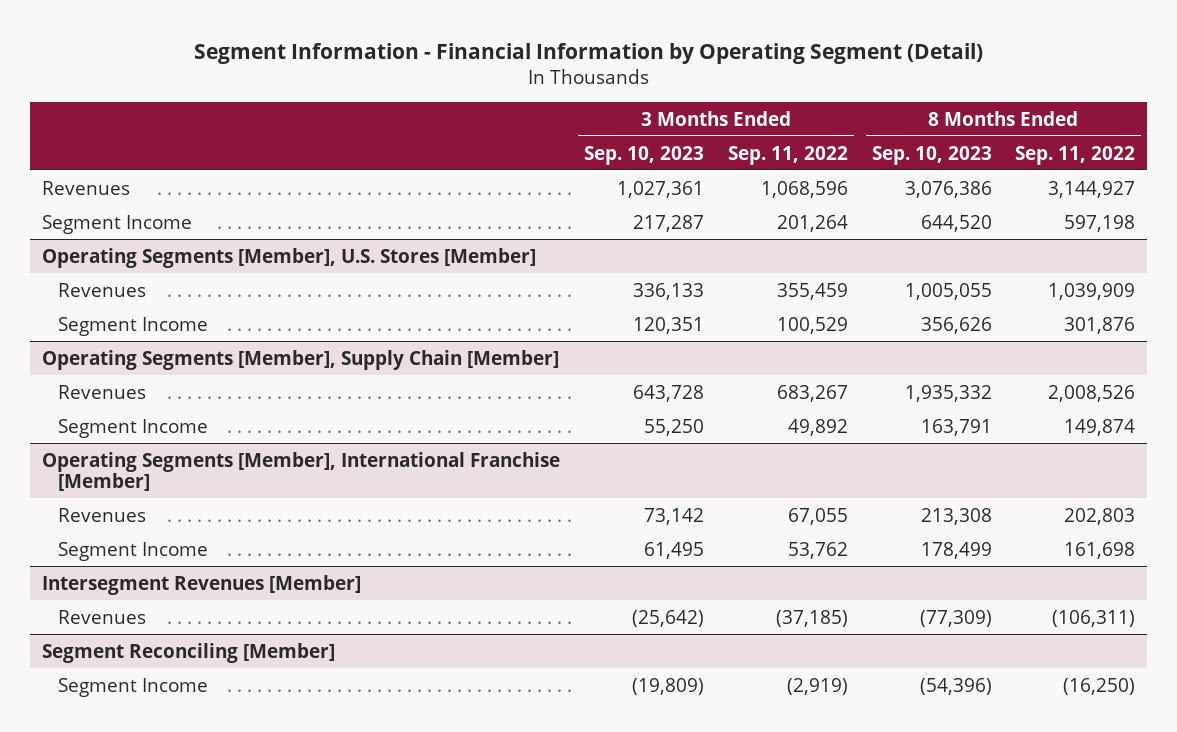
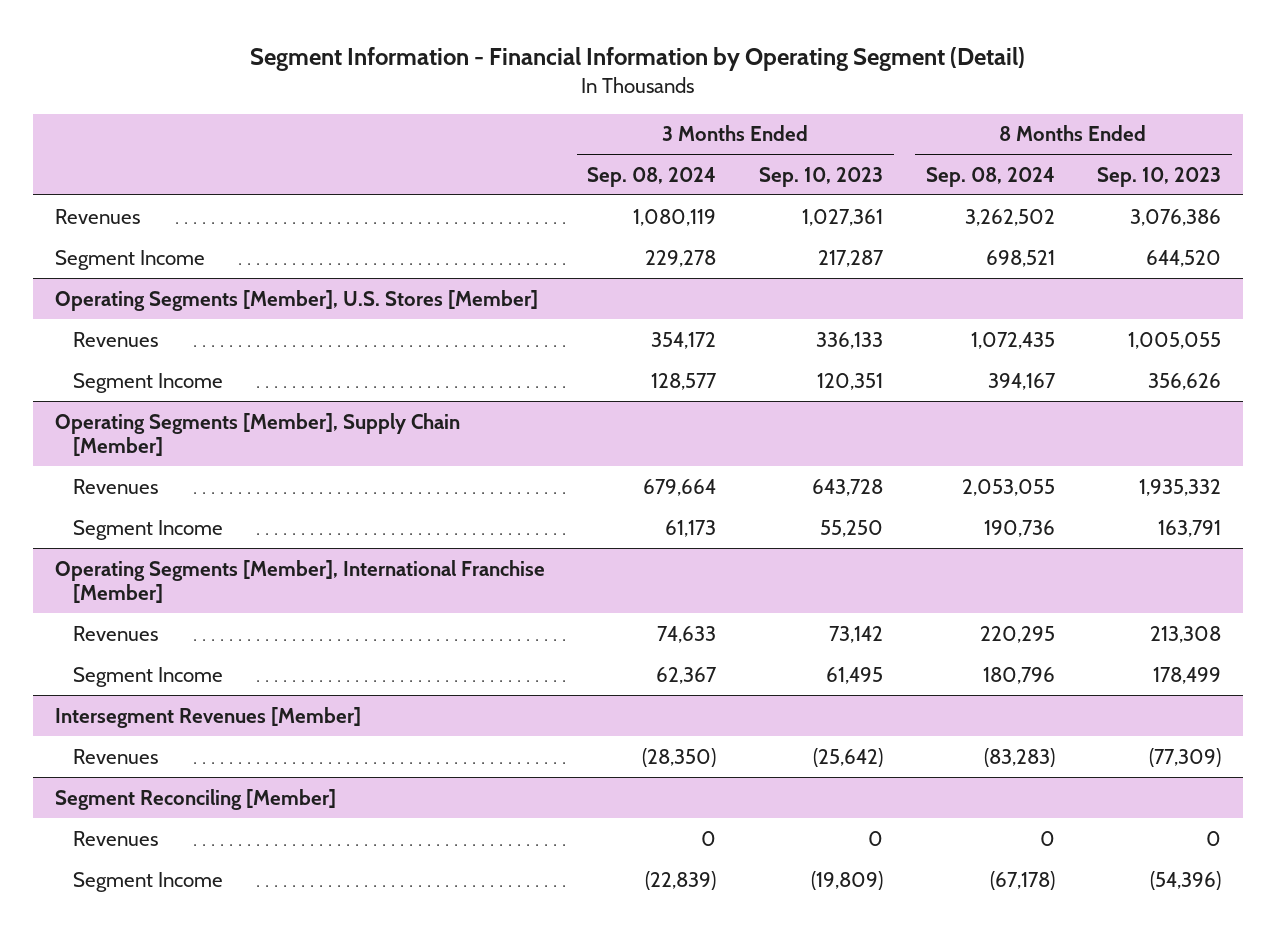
- | 3 Months Ended Sep. 10, 2023 | 3 Months Ended Sep. 11, 2022 | 8 Months Ended Sep. 10, 2023 | 8 Months Ended Sep. 11, 2022
+ | 3 Months Ended Sep. 08, 2024 | 3 Months Ended Sep. 10, 2023 | 8 Months Ended Sep. 08, 2024 | 8 Months Ended Sep. 10, 2023
@ Segment Reconciling [Member]
+ Revenues | 0 | 0 | 0 | 0

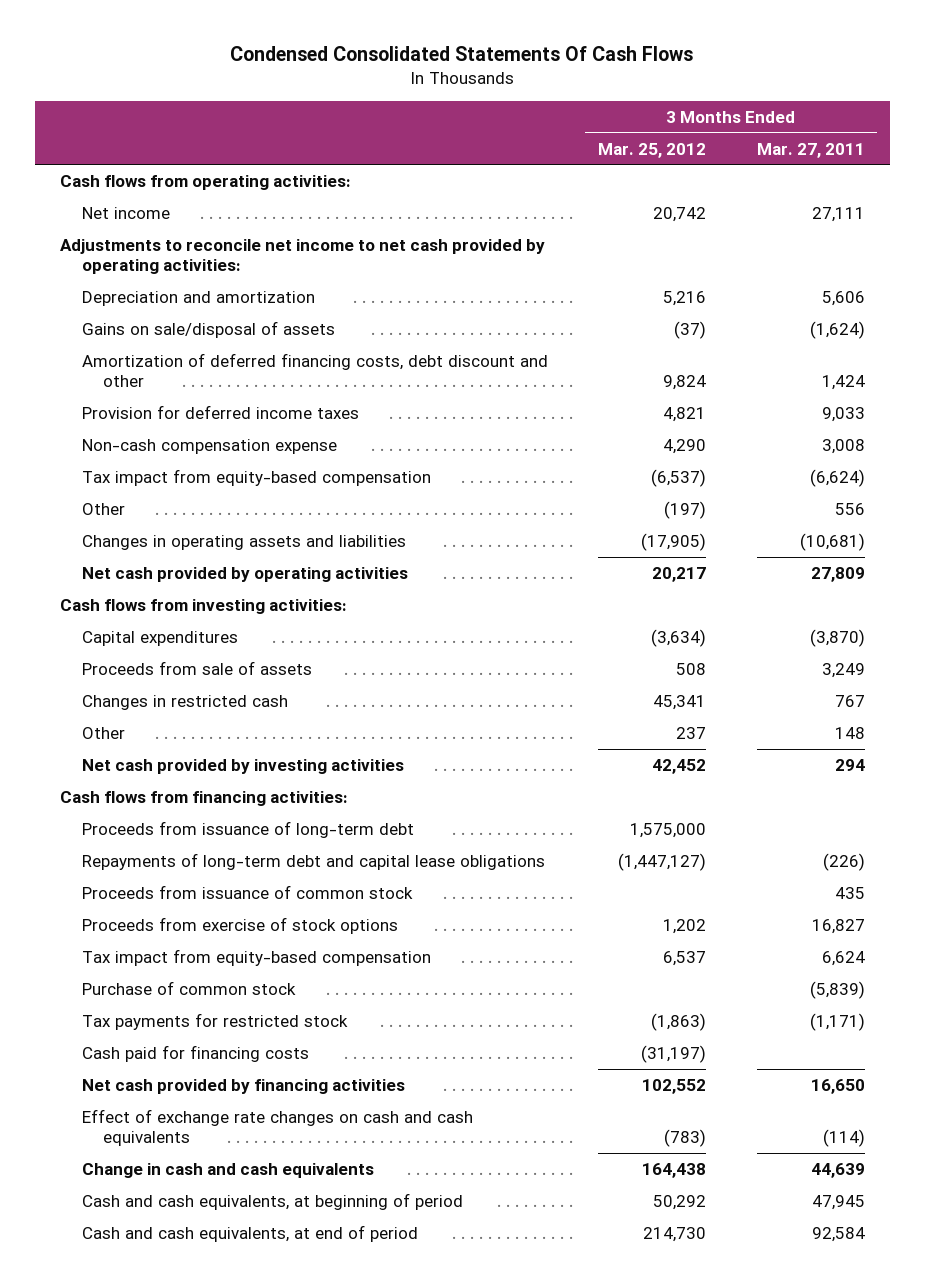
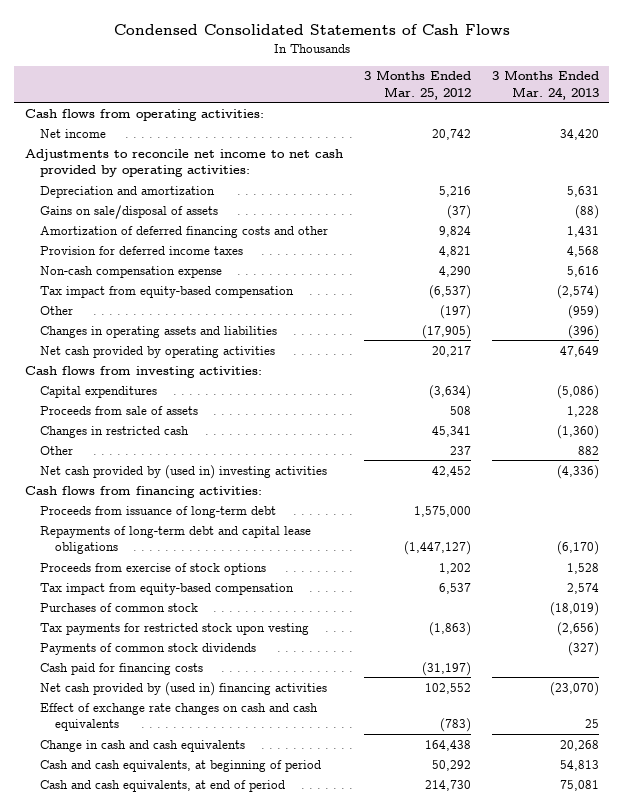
- Condensed Consolidated Statements Of Cash Flows
+ Condensed Consolidated Statements of Cash Flows
- | 3 Months Ended Mar. 25, 2012 | 3 Months Ended Mar. 27, 2011
+ | 3 Months Ended Mar. 25, 2012 | 3 Months Ended Mar. 24, 2013
- Amortization of deferred financing costs, debt discount and other | 9,824 | 1,424
+ Amortization of deferred financing costs and other | 9,824 | 1,431
- Net cash provided by investing activities | 42,452 | 294
+ Net cash provided by (used in) investing activities | 42,452 | (4,336)
- Proceeds from issuance of common stock | | 435
- Purchase of common stock | | (5,839)
- Tax payments for restricted stock | (1,863) | (1,171)
+ Purchases of common stock | | (18,019)
+ Tax payments for restricted stock upon vesting | (1,863) | (2,656)
+ Payments of common stock dividends | | (327)
- Net cash provided by financing activities | 102,552 | 16,650
+ Net cash provided by (used in) financing activities | 102,552 | (23,070)

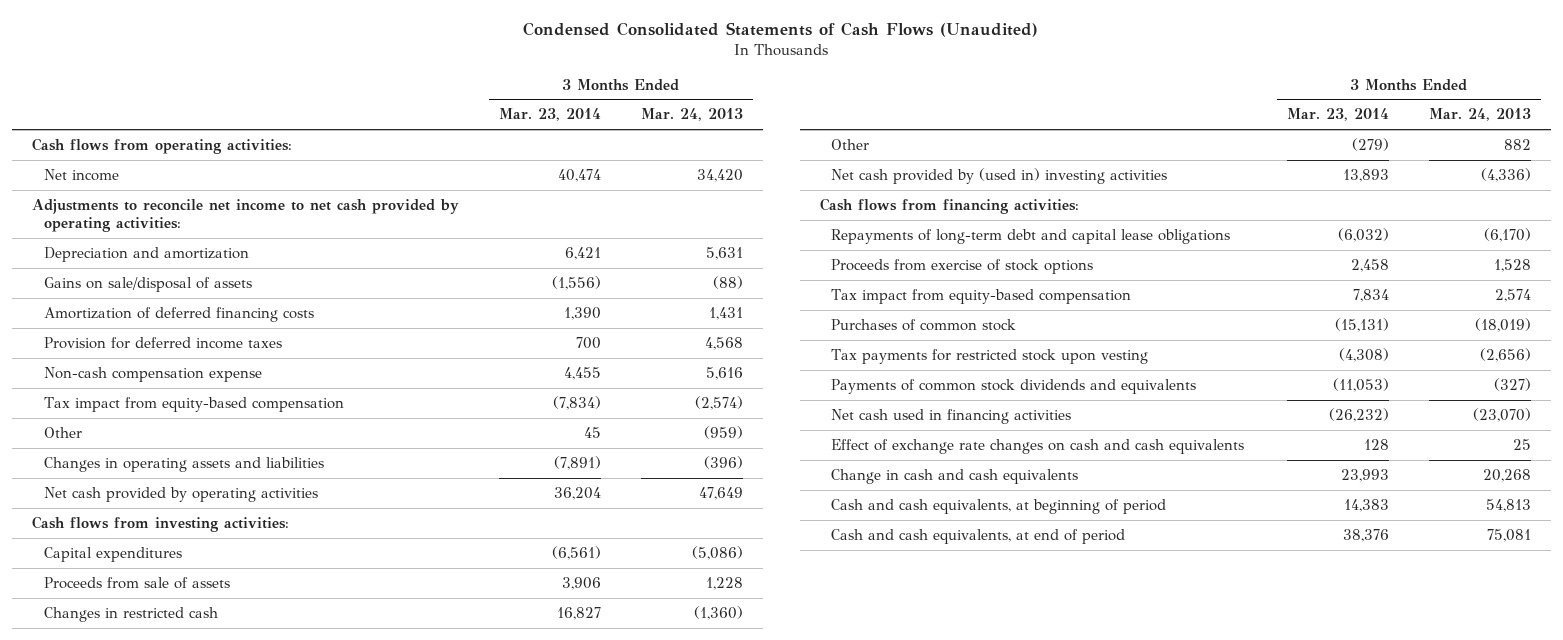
- Condensed Consolidated Statements of Cash Flows
+ Condensed Consolidated Statements of Cash Flows (Unaudited)
- | 3 Months Ended Mar. 25, 2012 | 3 Months Ended Mar. 24, 2013
+ | 3 Months Ended Mar. 23, 2014 | 3 Months Ended Mar. 24, 2013
- Amortization of deferred financing costs and other | 9,824 | 1,431
+ Amortization of deferred financing costs | 1,390 | 1,431
- Proceeds from issuance of long-term debt | 1,575,000 |
- Payments of common stock dividends | | (327)
- Cash paid for financing costs | (31,197) |
- Net cash provided by (used in) financing activities | 102,552 | (23,070)
+ Payments of common stock dividends and equivalents | (11,053) | (327)
+ Net cash used in financing activities | (26,232) | (23,070)

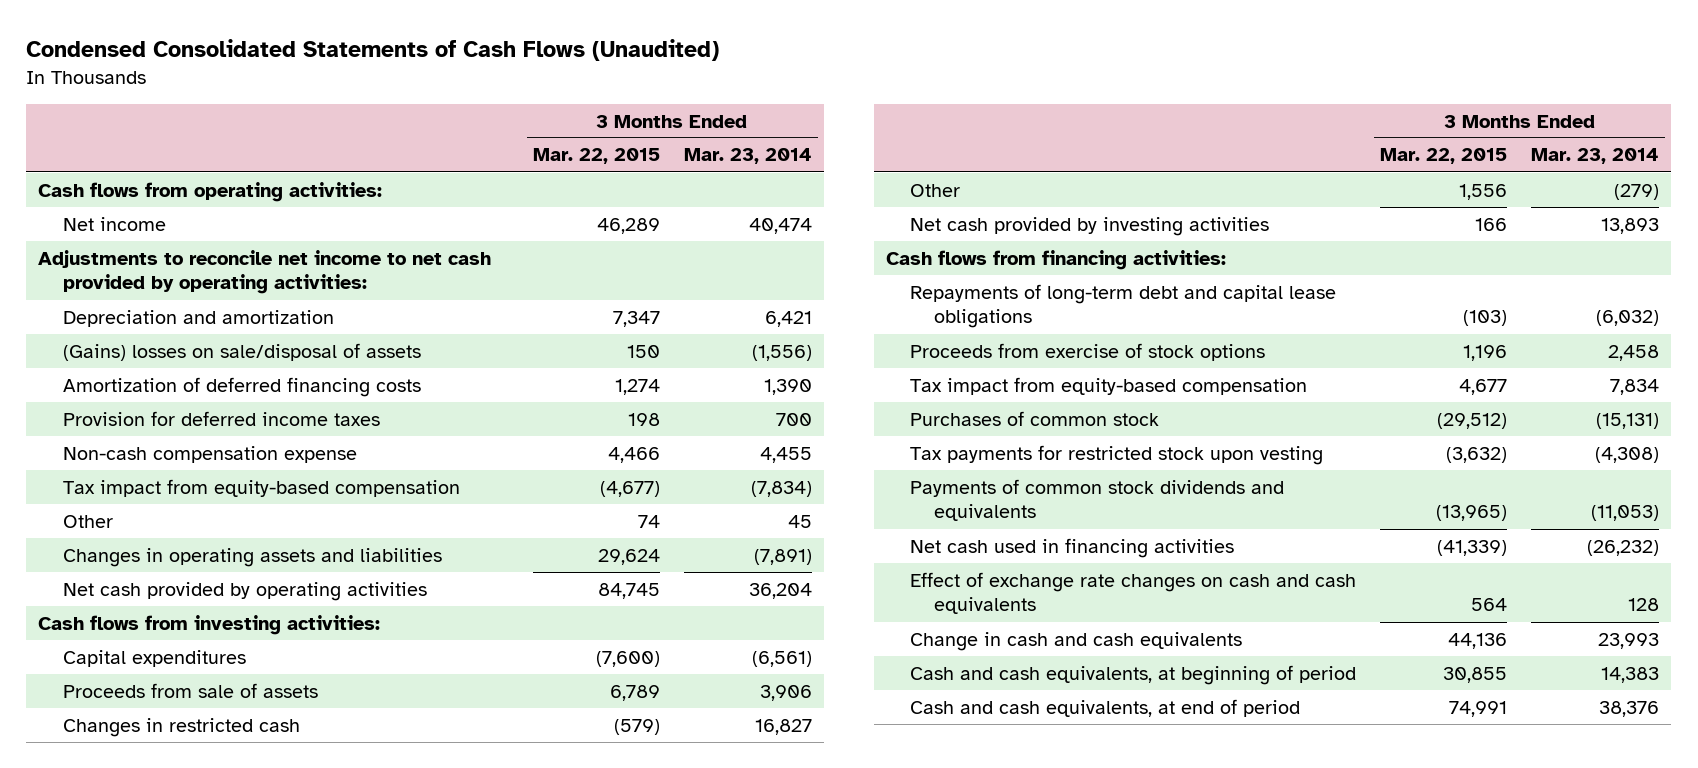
- | 3 Months Ended Mar. 23, 2014 | 3 Months Ended Mar. 24, 2013
+ | 3 Months Ended Mar. 22, 2015 | 3 Months Ended Mar. 23, 2014
- Gains on sale/disposal of assets | (1,556) | (88)
+ (Gains) losses on sale/disposal of assets | 150 | (1,556)
- Net cash provided by (used in) investing activities | 13,893 | (4,336)
+ Net cash provided by investing activities | 166 | 13,893

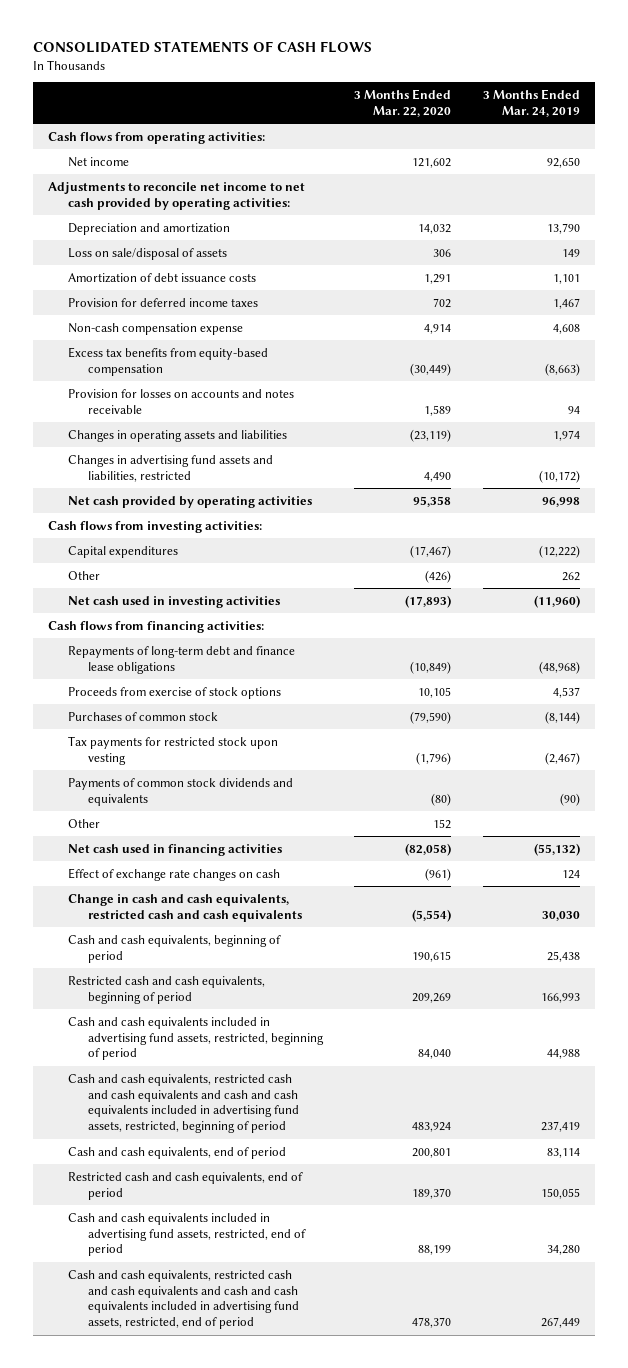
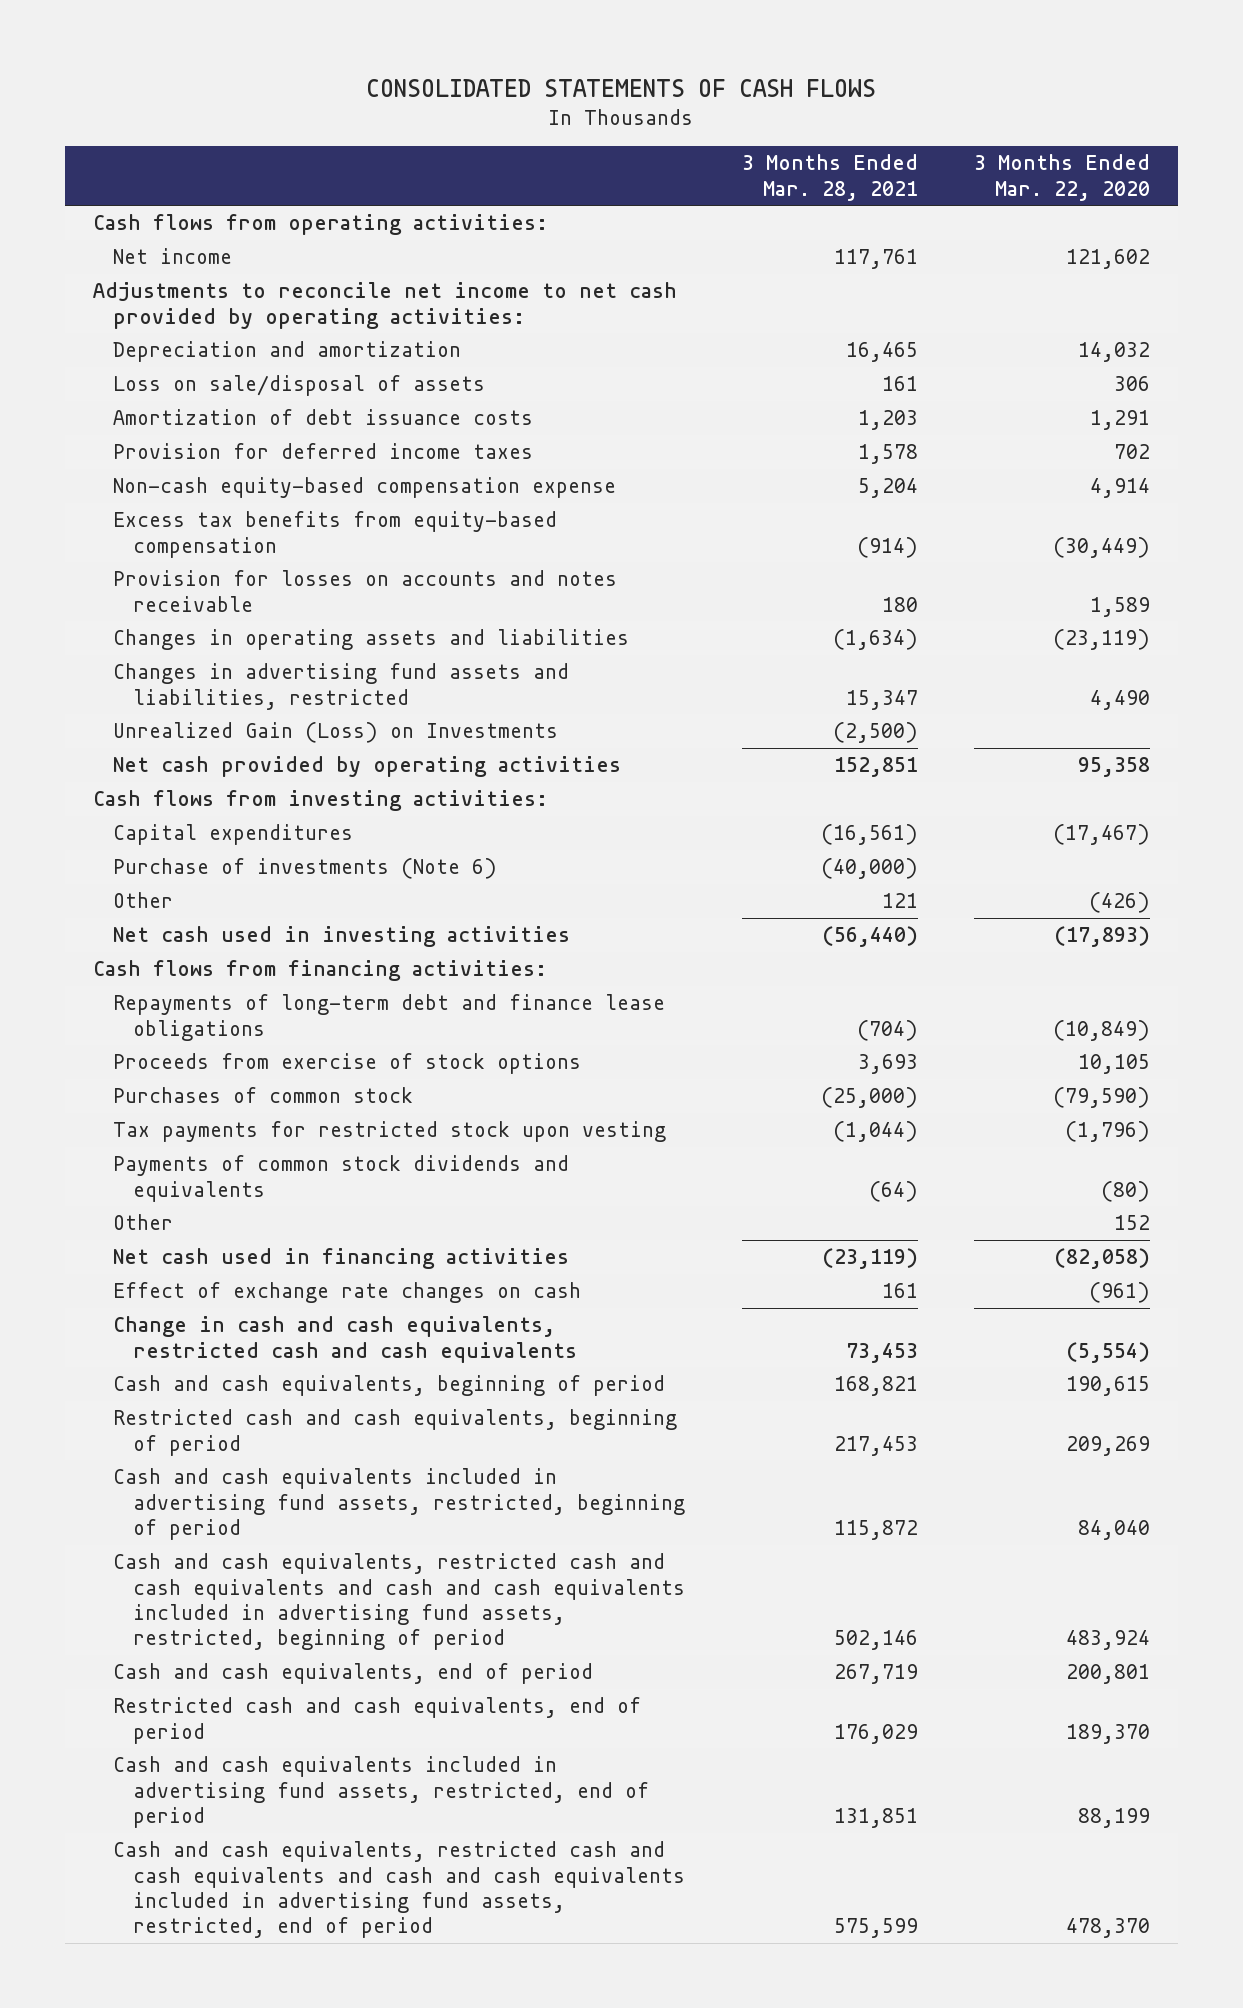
- | 3 Months Ended Mar. 22, 2020 | 3 Months Ended Mar. 24, 2019
+ | 3 Months Ended Mar. 28, 2021 | 3 Months Ended Mar. 22, 2020
- Non-cash compensation expense | 4,914 | 4,608
+ Non-cash equity-based compensation expense | 5,204 | 4,914
+ Unrealized Gain (Loss) on Investments | (2,500) |
+ Purchase of investments (Note 6) | (40,000) |

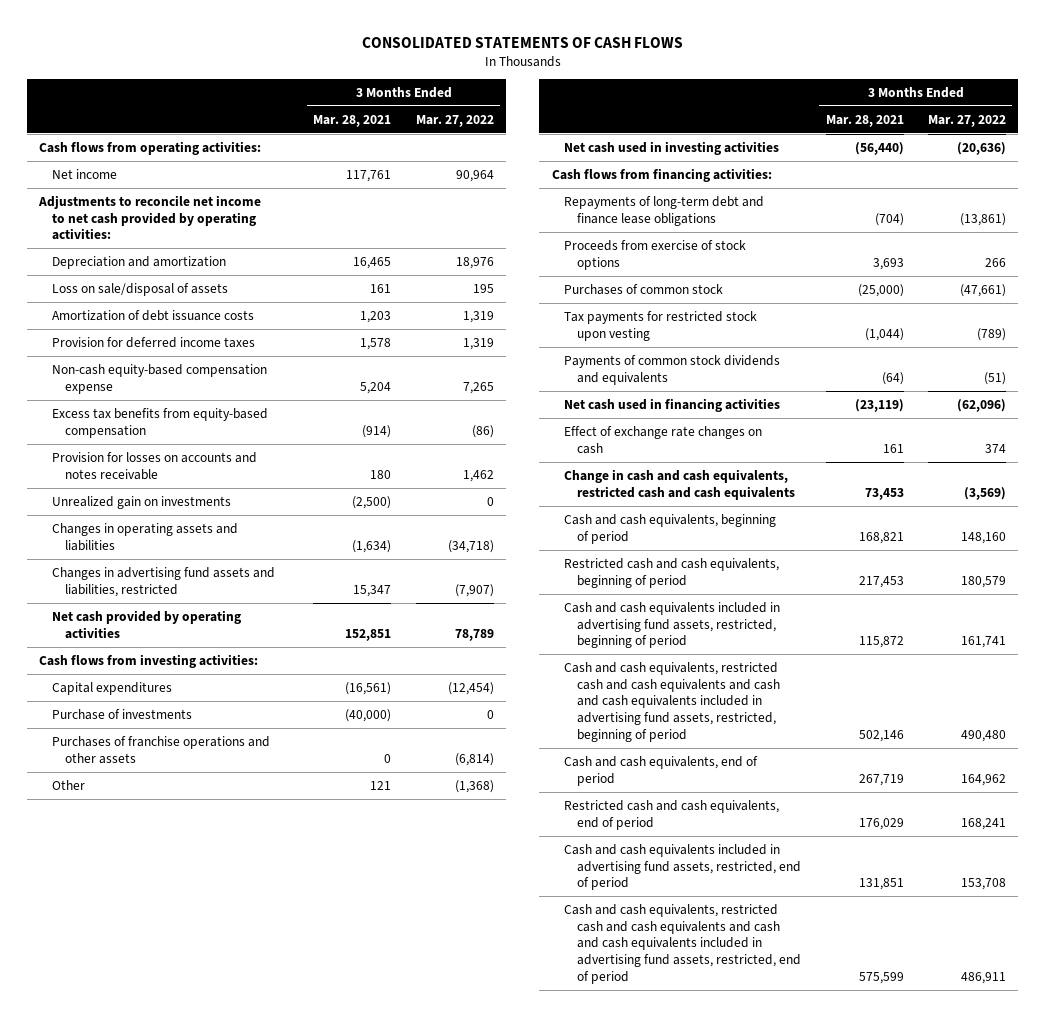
- | 3 Months Ended Mar. 28, 2021 | 3 Months Ended Mar. 22, 2020
+ | 3 Months Ended Mar. 28, 2021 | 3 Months Ended Mar. 27, 2022
+ Unrealized gain on investments | (2,500) | 0
- Unrealized Gain (Loss) on Investments | (2,500) |
- Purchase of investments (Note 6) | (40,000) |
+ Purchase of investments | (40,000) | 0
+ Purchases of franchise operations and other assets | 0 | (6,814)
- Other | | 152

